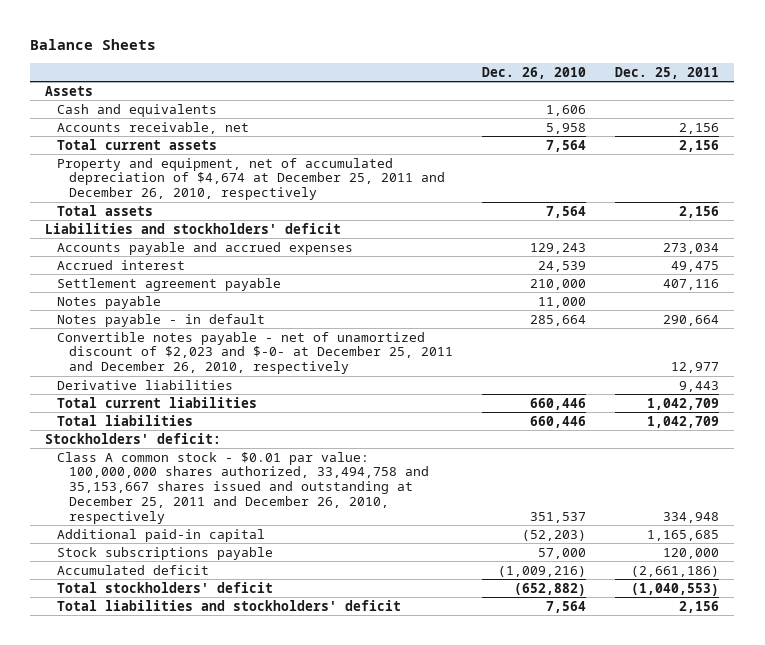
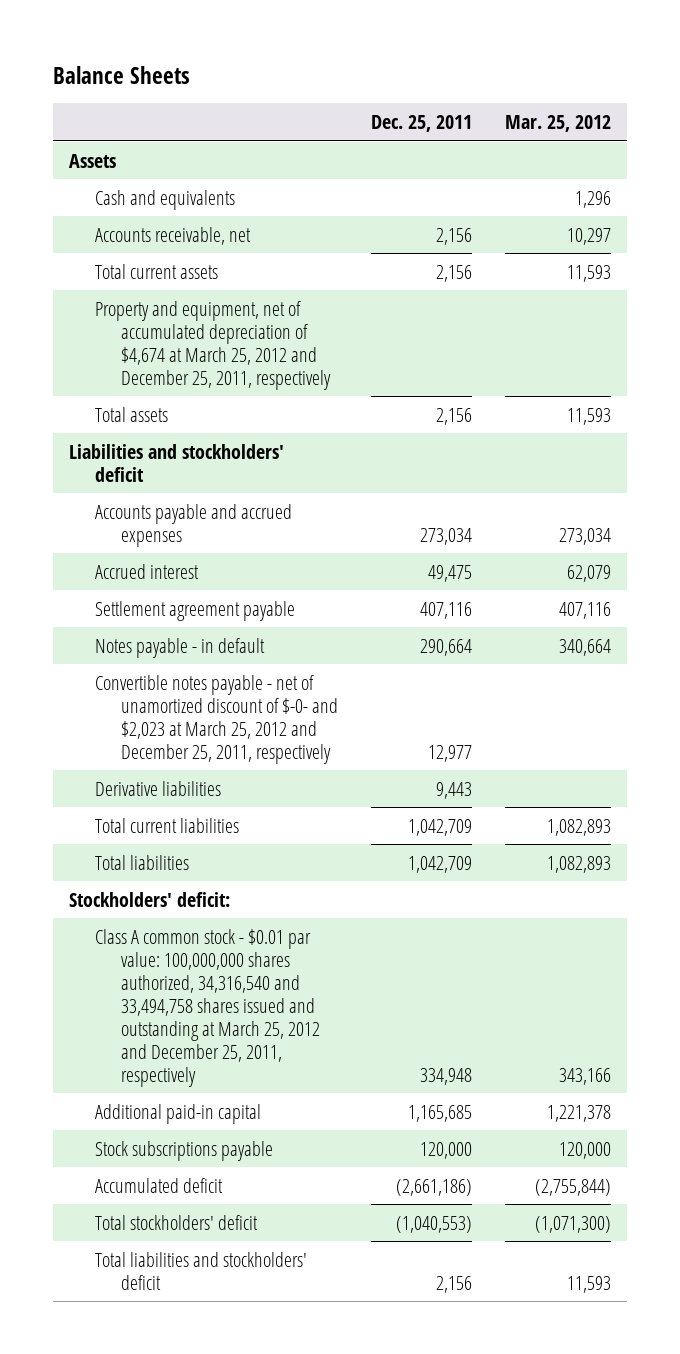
- | Dec. 26, 2010 | Dec. 25, 2011
+ | Dec. 25, 2011 | Mar. 25, 2012
- Property and equipment, net of accumulated depreciation of $4,674 at December 25, 2011 and December 26, 2010, respectively
+ Property and equipment, net of accumulated depreciation of $4,674 at March 25, 2012 and December 25, 2011, respectively
- Notes payable | 11,000 |
- Convertible notes payable - net of unamortized discount of $2,023 and $-0- at December 25, 2011 and December 26, 2010, respectively | | 12,977
+ Convertible notes payable - net of unamortized discount of $-0- and $2,023 at March 25, 2012 and December 25, 2011, respectively | 12,977 |
- Class A common stock - $0.01 par value: 100,000,000 shares authorized, 33,494,758 and 35,153,667 shares issued and outstanding at December 25, 2011 and December 26, 2010, respectively | 351,537 | 334,948
+ Class A common stock - $0.01 par value: 100,000,000 shares authorized, 34,316,540 and 33,494,758 shares issued and outstanding at March 25, 2012 and December 25, 2011, respectively | 334,948 | 343,166

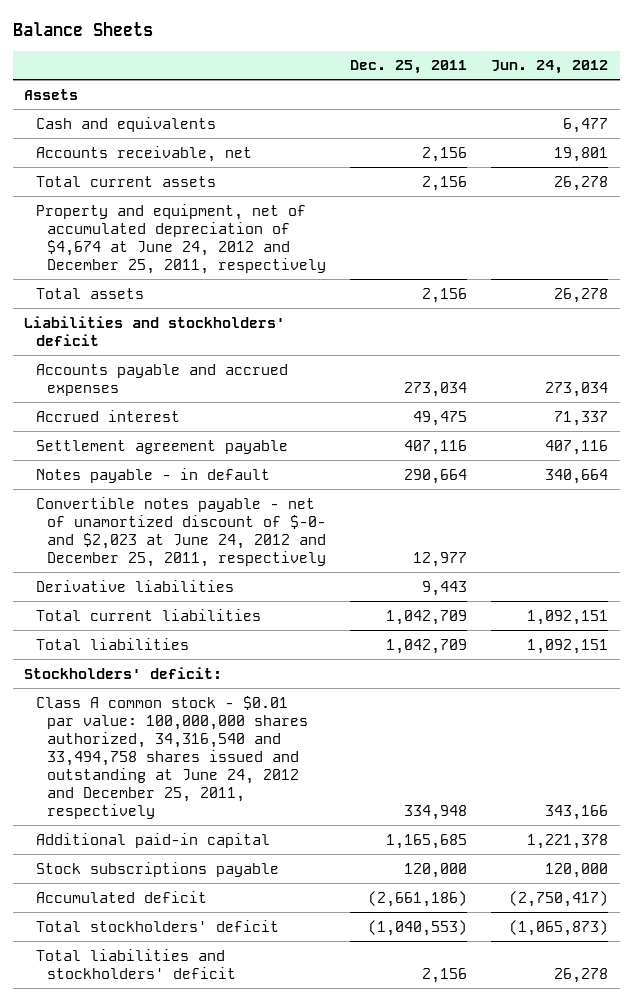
- | Dec. 25, 2011 | Mar. 25, 2012
+ | Dec. 25, 2011 | Jun. 24, 2012
- Property and equipment, net of accumulated depreciation of $4,674 at March 25, 2012 and December 25, 2011, respectively
+ Property and equipment, net of accumulated depreciation of $4,674 at June 24, 2012 and December 25, 2011, respectively
- Convertible notes payable - net of unamortized discount of $-0- and $2,023 at March 25, 2012 and December 25, 2011, respectively | 12,977 |
+ Convertible notes payable - net of unamortized discount of $-0- and $2,023 at June 24, 2012 and December 25, 2011, respectively | 12,977 |
- Class A common stock - $0.01 par value: 100,000,000 shares authorized, 34,316,540 and 33,494,758 shares issued and outstanding at March 25, 2012 and December 25, 2011, respectively | 334,948 | 343,166
+ Class A common stock - $0.01 par value: 100,000,000 shares authorized, 34,316,540 and 33,494,758 shares issued and outstanding at June 24, 2012 and December 25, 2011, respectively | 334,948 | 343,166

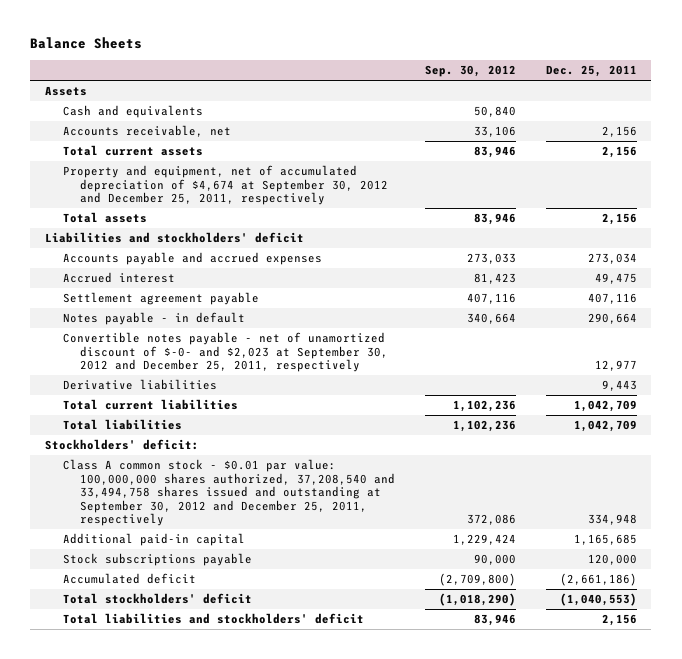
- | Dec. 25, 2011 | Jun. 24, 2012
+ | Sep. 30, 2012 | Dec. 25, 2011
- Property and equipment, net of accumulated depreciation of $4,674 at June 24, 2012 and December 25, 2011, respectively
+ Property and equipment, net of accumulated depreciation of $4,674 at September 30, 2012 and December 25, 2011, respectively
- Convertible notes payable - net of unamortized discount of $-0- and $2,023 at June 24, 2012 and December 25, 2011, respectively | 12,977 |
+ Convertible notes payable - net of unamortized discount of $-0- and $2,023 at September 30, 2012 and December 25, 2011, respectively | | 12,977
- Class A common stock - $0.01 par value: 100,000,000 shares authorized, 34,316,540 and 33,494,758 shares issued and outstanding at June 24, 2012 and December 25, 2011, respectively | 334,948 | 343,166
+ Class A common stock - $0.01 par value: 100,000,000 shares authorized, 37,208,540 and 33,494,758 shares issued and outstanding at September 30, 2012 and December 25, 2011, respectively | 372,086 | 334,948

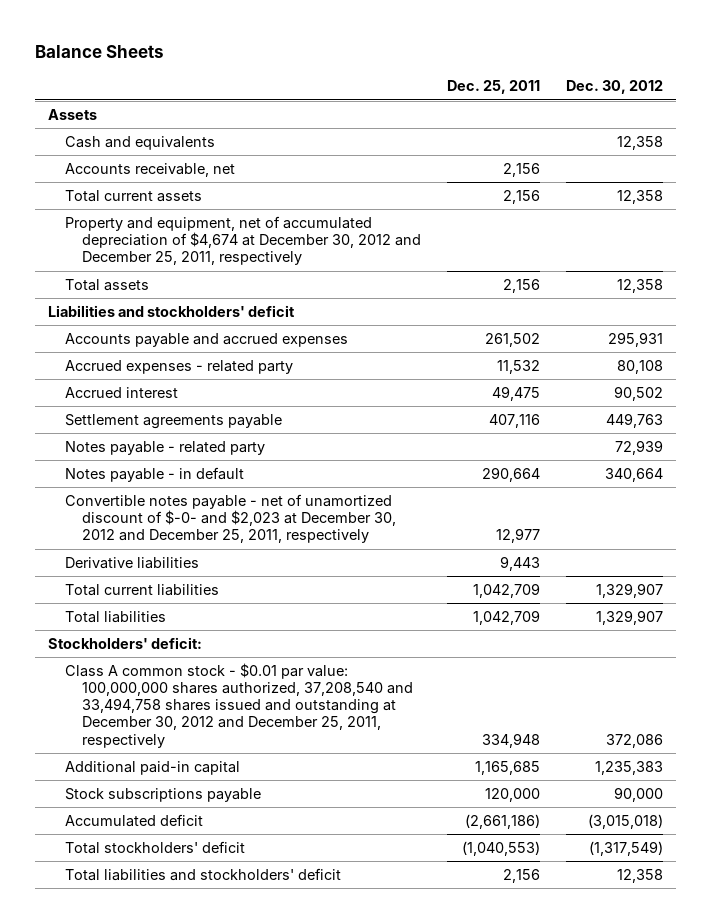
- | Sep. 30, 2012 | Dec. 25, 2011
+ | Dec. 25, 2011 | Dec. 30, 2012
- Property and equipment, net of accumulated depreciation of $4,674 at September 30, 2012 and December 25, 2011, respectively
+ Property and equipment, net of accumulated depreciation of $4,674 at December 30, 2012 and December 25, 2011, respectively
- Accounts payable and accrued expenses | 273,033 | 273,034
+ Accounts payable and accrued expenses | 261,502 | 295,931
+ Accrued expenses - related party | 11,532 | 80,108
- Settlement agreement payable | 407,116 | 407,116
+ Settlement agreements payable | 407,116 | 449,763
+ Notes payable - related party | | 72,939
- Convertible notes payable - net of unamortized discount of $-0- and $2,023 at September 30, 2012 and December 25, 2011, respectively | | 12,977
+ Convertible notes payable - net of unamortized discount of $-0- and $2,023 at December 30, 2012 and December 25, 2011, respectively | 12,977 |
- Class A common stock - $0.01 par value: 100,000,000 shares authorized, 37,208,540 and 33,494,758 shares issued and outstanding at September 30, 2012 and December 25, 2011, respectively | 372,086 | 334,948
+ Class A common stock - $0.01 par value: 100,000,000 shares authorized, 37,208,540 and 33,494,758 shares issued and outstanding at December 30, 2012 and December 25, 2011, respectively | 334,948 | 372,086

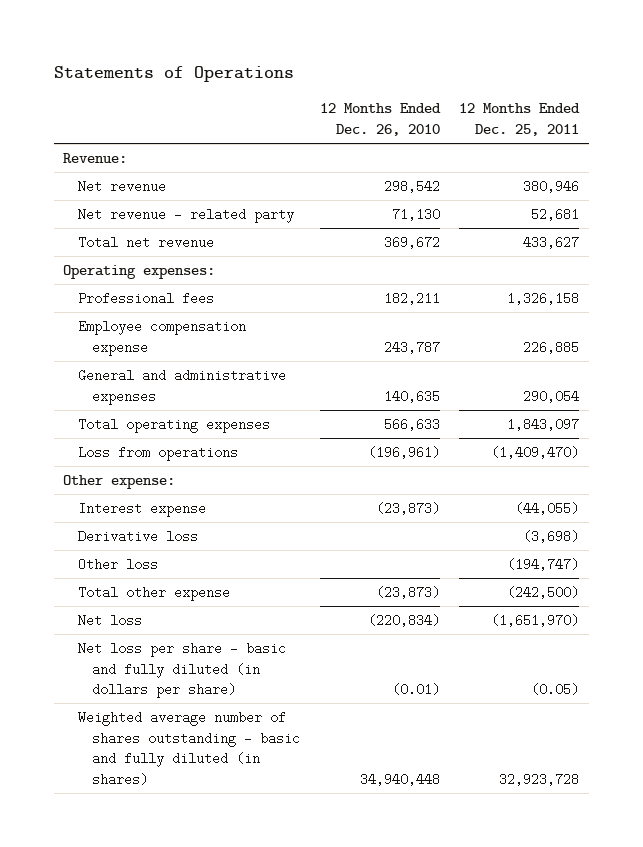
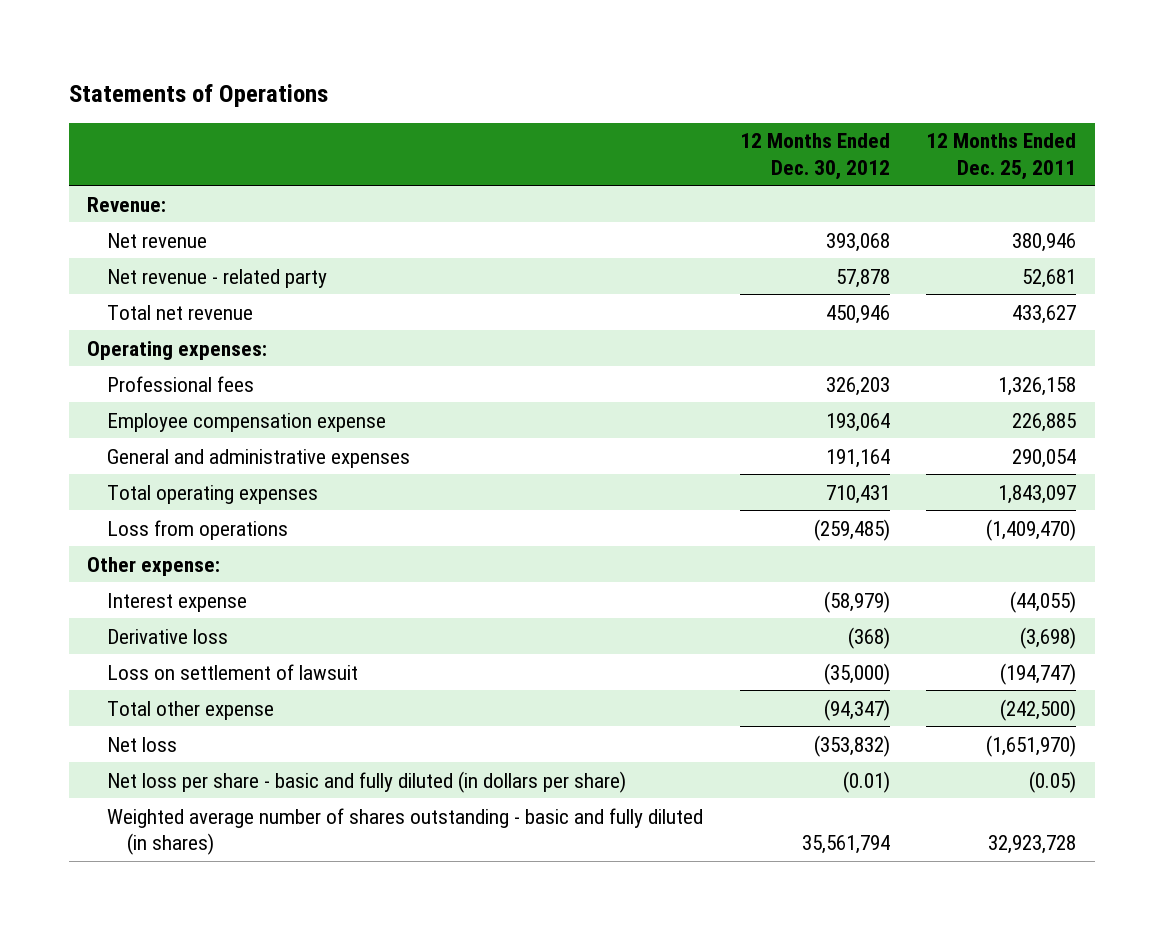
- | 12 Months Ended Dec. 26, 2010 | 12 Months Ended Dec. 25, 2011
+ | 12 Months Ended Dec. 30, 2012 | 12 Months Ended Dec. 25, 2011
- Other loss | | (194,747)
+ Loss on settlement of lawsuit | (35,000) | (194,747)

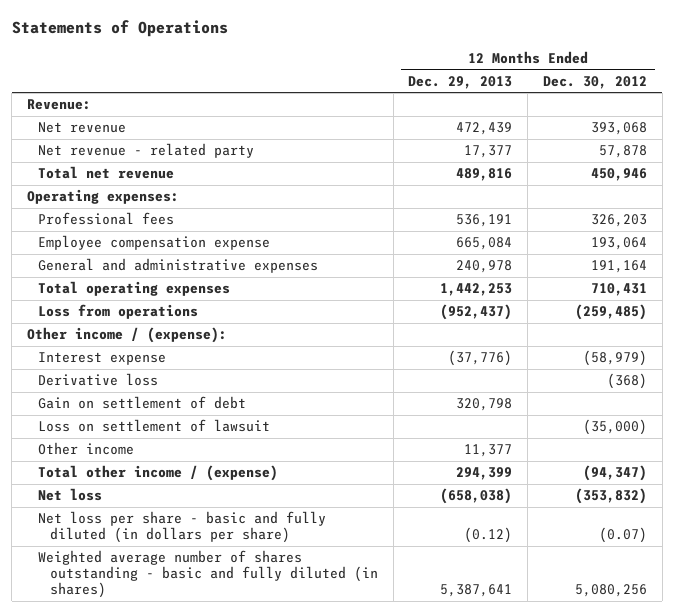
- | 12 Months Ended Dec. 30, 2012 | 12 Months Ended Dec. 25, 2011
+ | 12 Months Ended Dec. 29, 2013 | 12 Months Ended Dec. 30, 2012
- Other expense:
+ Other income / (expense):
+ Gain on settlement of debt | 320,798 |
- Total other expense | (94,347) | (242,500)
+ Other income | 11,377 |
+ Total other income / (expense) | 294,399 | (94,347)
- Net loss per share - basic and fully diluted (in dollars per share) | (0.01) | (0.05)
- Weighted average number of shares outstanding - basic and fully diluted (in shares) | 35,561,794 | 32,923,728
+ Net loss per share - basic and fully diluted (in dollars per share) | (0.12) | (0.07)
+ Weighted average number of shares outstanding - basic and fully diluted (in shares) | 5,387,641 | 5,080,256

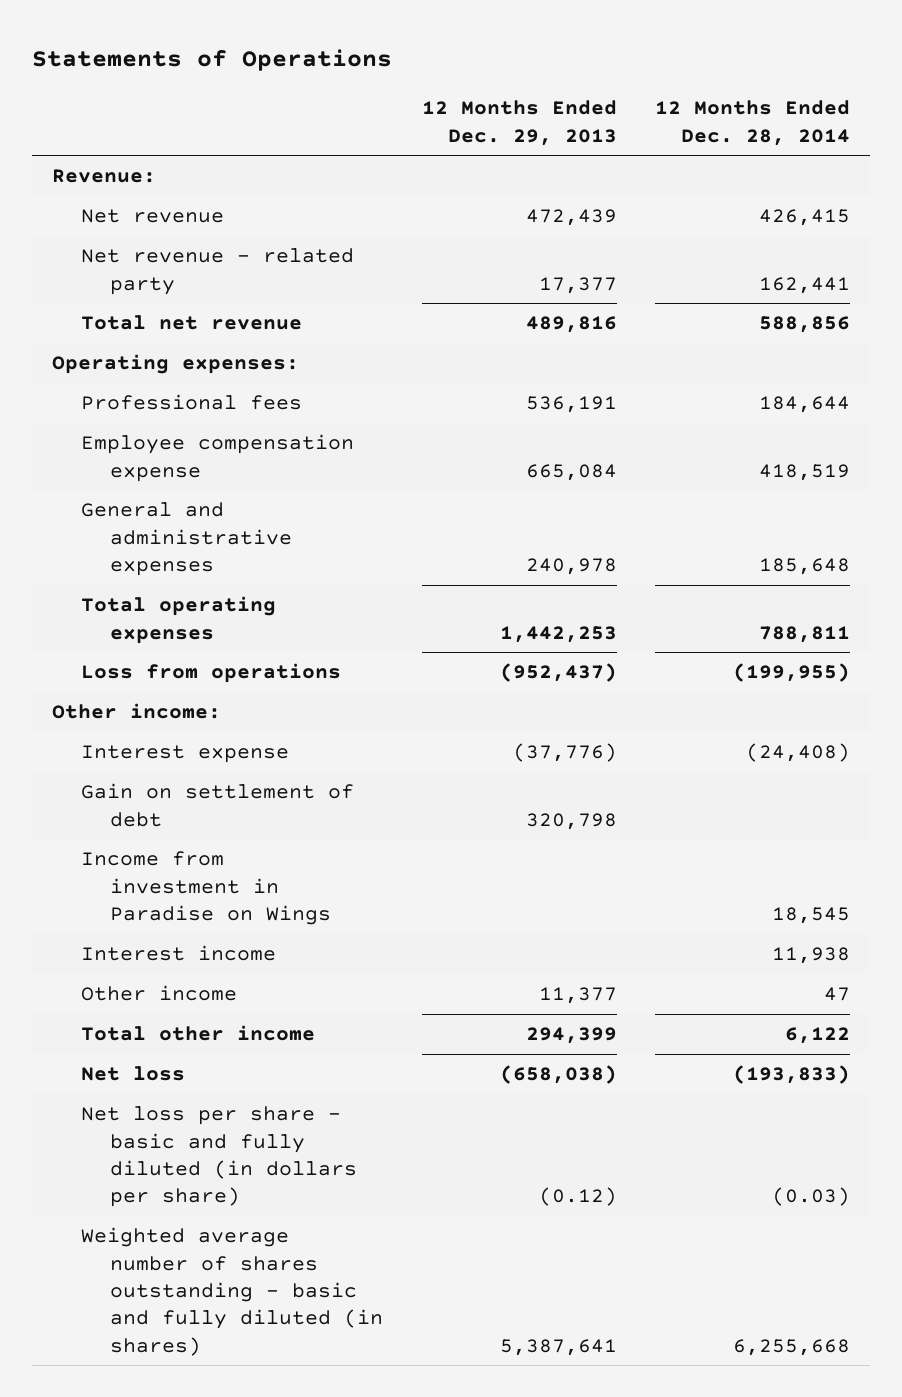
- | 12 Months Ended Dec. 29, 2013 | 12 Months Ended Dec. 30, 2012
+ | 12 Months Ended Dec. 29, 2013 | 12 Months Ended Dec. 28, 2014
- Other income / (expense):
+ Other income:
- Derivative loss | | (368)
- Loss on settlement of lawsuit | | (35,000)
+ Income from investment in Paradise on Wings | | 18,545
+ Interest income | | 11,938
- Total other income / (expense) | 294,399 | (94,347)
+ Total other income | 294,399 | 6,122

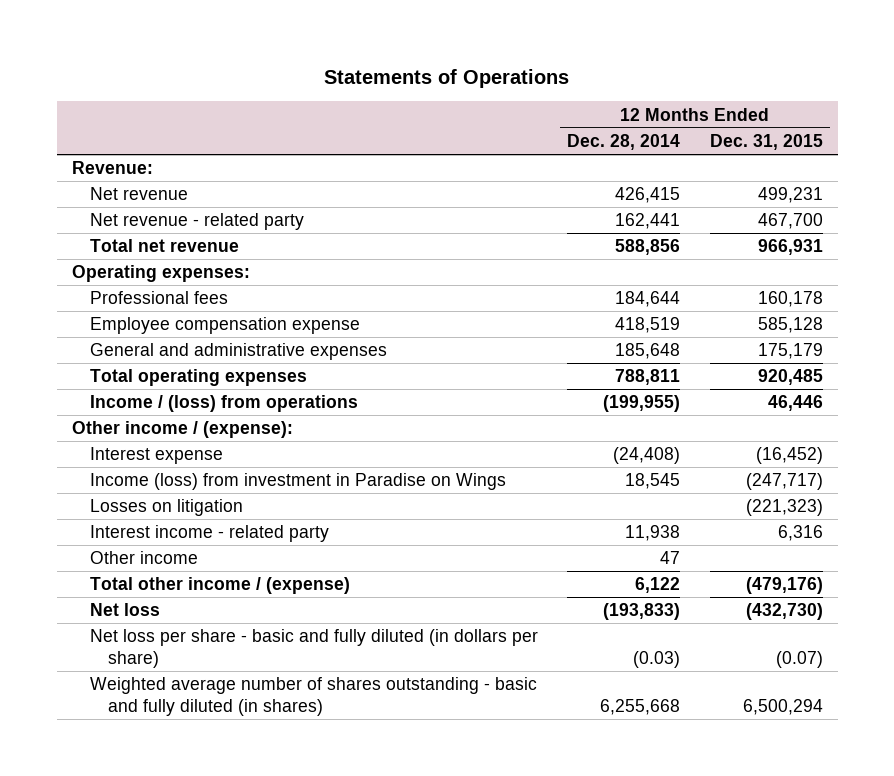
- | 12 Months Ended Dec. 29, 2013 | 12 Months Ended Dec. 28, 2014
+ | 12 Months Ended Dec. 28, 2014 | 12 Months Ended Dec. 31, 2015
- Loss from operations | (952,437) | (199,955)
- Other income:
+ Income / (loss) from operations | (199,955) | 46,446
+ Other income / (expense):
- Gain on settlement of debt | 320,798 |
- Income from investment in Paradise on Wings | | 18,545
- Interest income | | 11,938
+ Income (loss) from investment in Paradise on Wings | 18,545 | (247,717)
+ Losses on litigation | | (221,323)
+ Interest income - related party | 11,938 | 6,316
- Total other income | 294,399 | 6,122
+ Total other income / (expense) | 6,122 | (479,176)

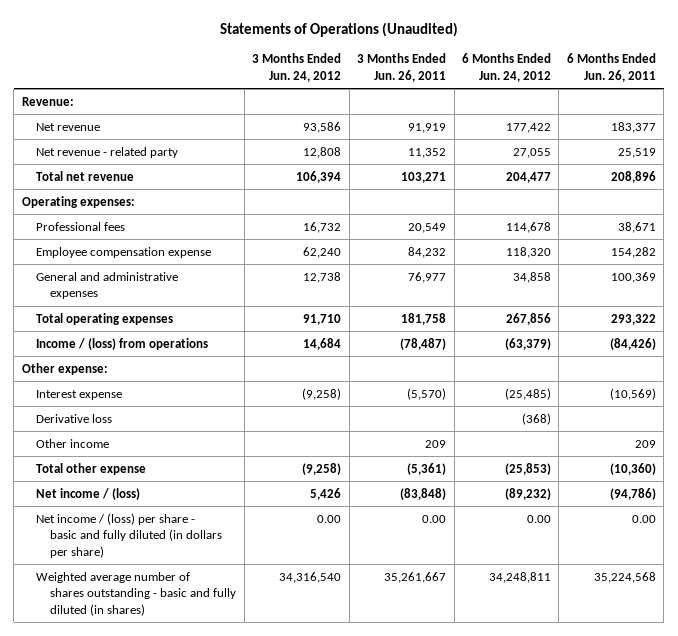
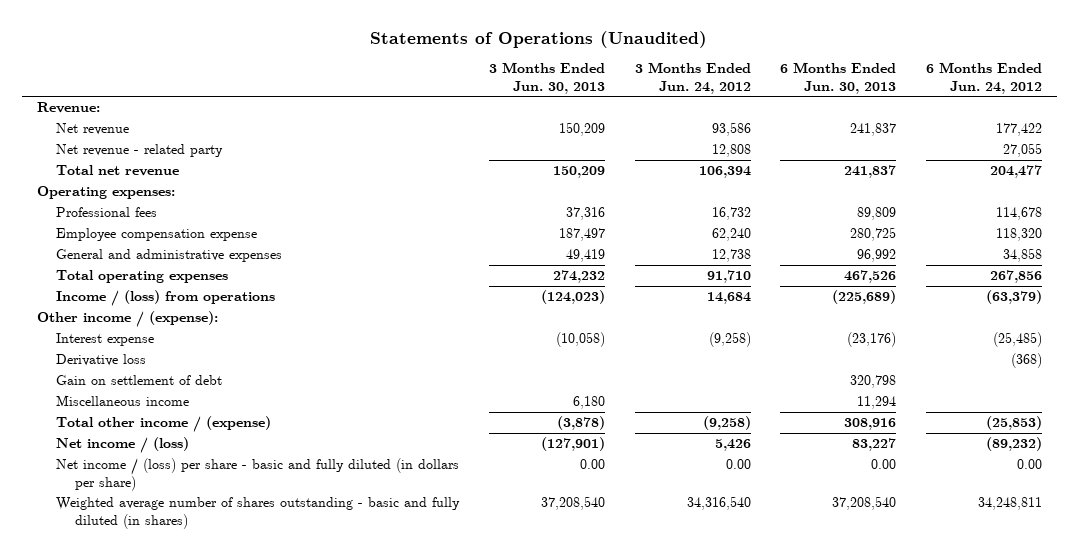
- | 3 Months Ended Jun. 24, 2012 | 3 Months Ended Jun. 26, 2011 | 6 Months Ended Jun. 24, 2012 | 6 Months Ended Jun. 26, 2011
+ | 3 Months Ended Jun. 30, 2013 | 3 Months Ended Jun. 24, 2012 | 6 Months Ended Jun. 30, 2013 | 6 Months Ended Jun. 24, 2012
- Other expense:
+ Other income / (expense):
- Other income | | 209 | | 209
- Total other expense | (9,258) | (5,361) | (25,853) | (10,360)
+ Gain on settlement of debt | | | 320,798 |
+ Miscellaneous income | 6,180 | | 11,294 |
+ Total other income / (expense) | (3,878) | (9,258) | 308,916 | (25,853)

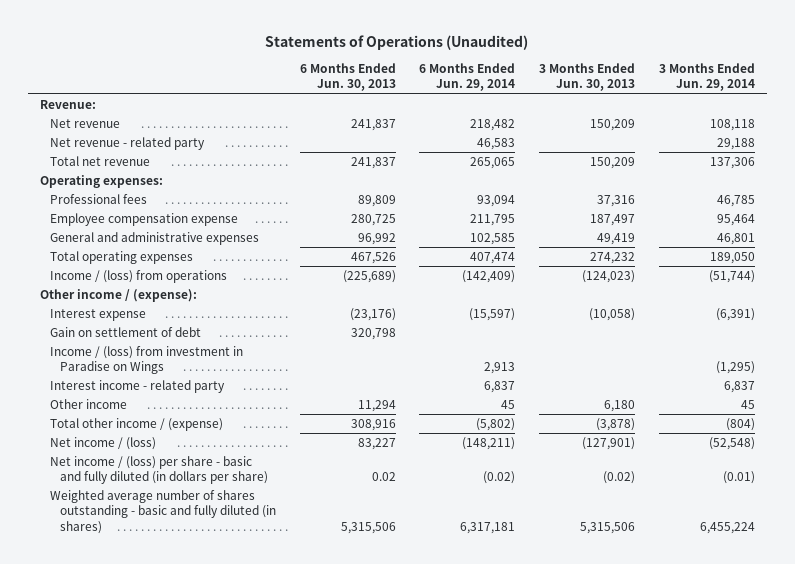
- | 3 Months Ended Jun. 30, 2013 | 3 Months Ended Jun. 24, 2012 | 6 Months Ended Jun. 30, 2013 | 6 Months Ended Jun. 24, 2012
+ | 6 Months Ended Jun. 30, 2013 | 6 Months Ended Jun. 29, 2014 | 3 Months Ended Jun. 30, 2013 | 3 Months Ended Jun. 29, 2014
- Derivative loss | | | | (368)
- Miscellaneous income | 6,180 | | 11,294 |
+ Income / (loss) from investment in Paradise on Wings | | 2,913 | | (1,295)
+ Interest income - related party | | 6,837 | | 6,837
+ Other income | 11,294 | 45 | 6,180 | 45
- Net income / (loss) per share - basic and fully diluted (in dollars per share) | 0.00 | 0.00 | 0.00 | 0.00
- Weighted average number of shares outstanding - basic and fully diluted (in shares) | 37,208,540 | 34,316,540 | 37,208,540 | 34,248,811
+ Net income / (loss) per share - basic and fully diluted (in dollars per share) | 0.02 | (0.02) | (0.02) | (0.01)
+ Weighted average number of shares outstanding - basic and fully diluted (in shares) | 5,315,506 | 6,317,181 | 5,315,506 | 6,455,224

